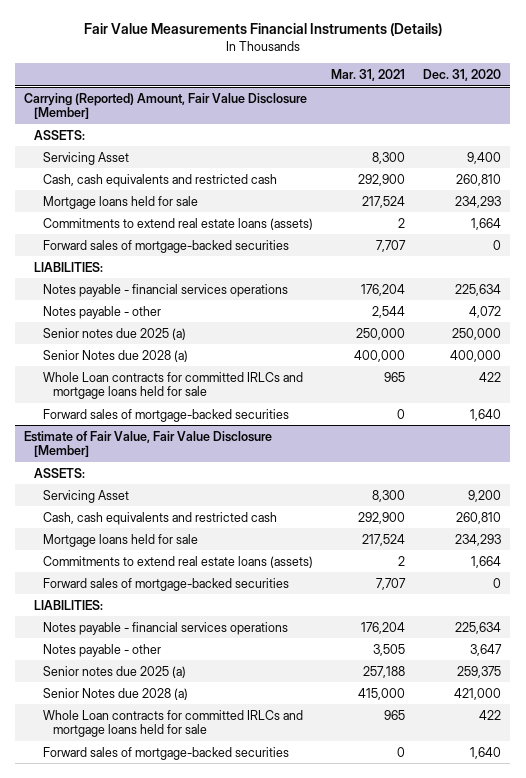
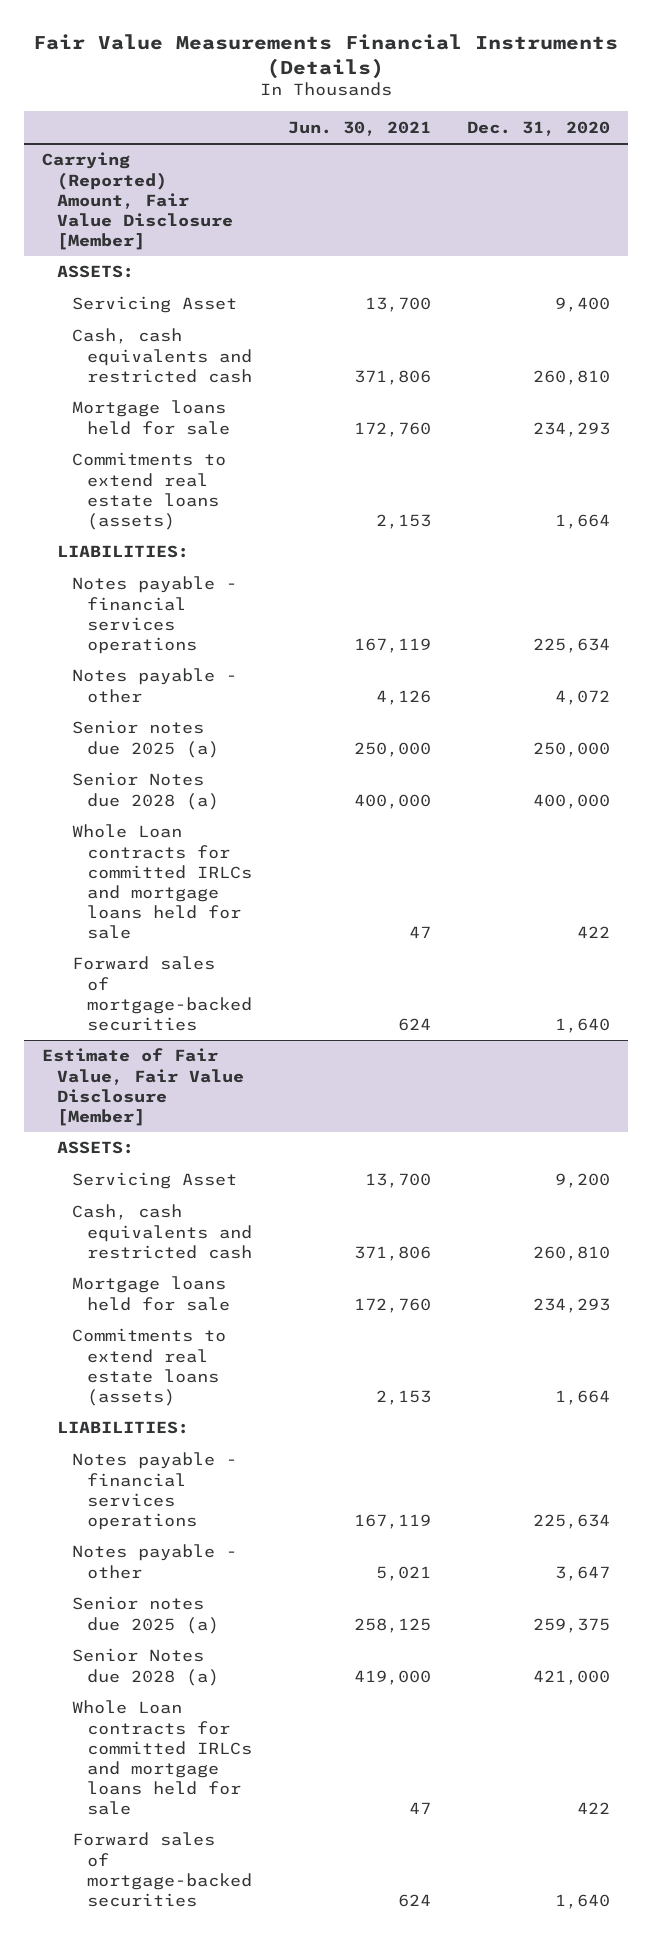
- | Mar. 31, 2021 | Dec. 31, 2020
+ | Jun. 30, 2021 | Dec. 31, 2020
@ Carrying (Reported) Amount, Fair Value Disclosure [Member]
- Forward sales of mortgage-backed securities | 7,707 | 0
@ Estimate of Fair Value, Fair Value Disclosure [Member]
- Forward sales of mortgage-backed securities | 7,707 | 0

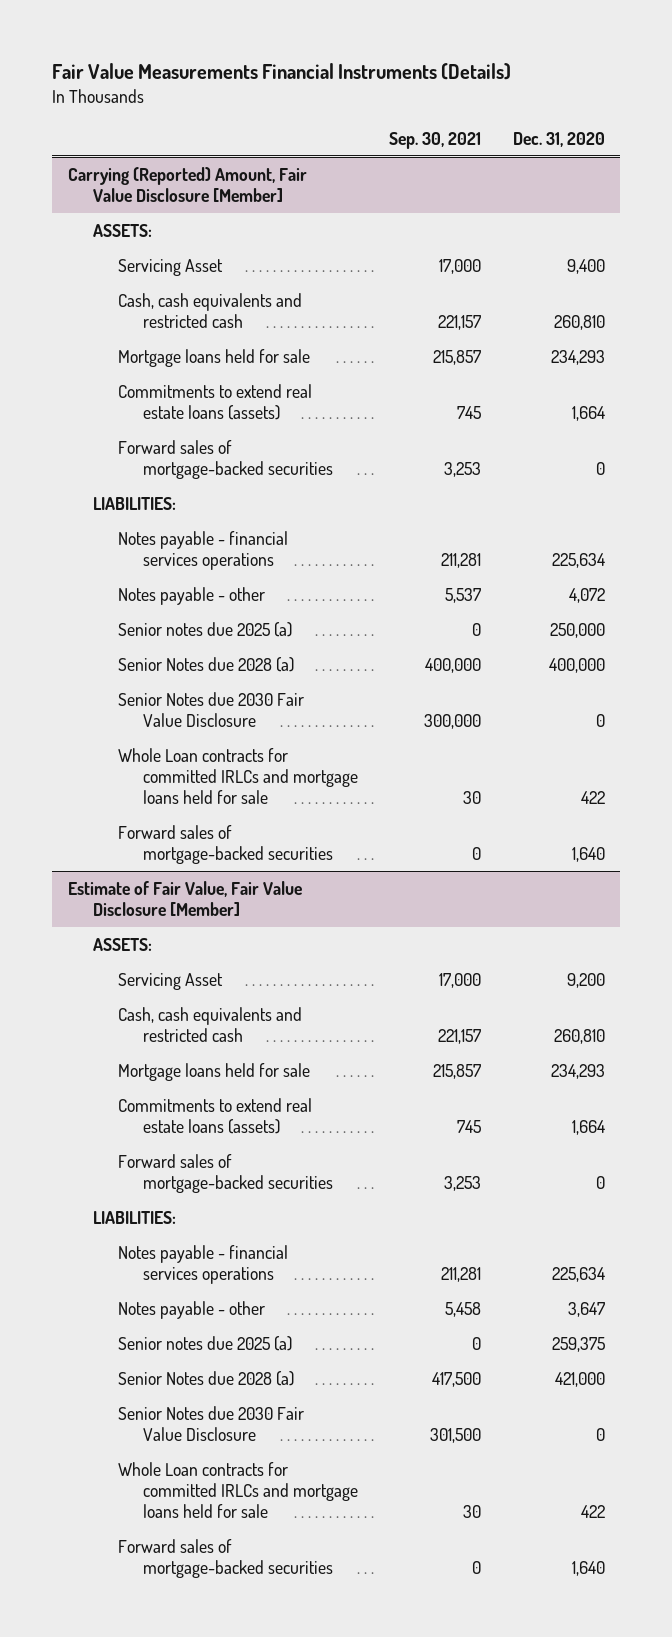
- | Jun. 30, 2021 | Dec. 31, 2020
+ | Sep. 30, 2021 | Dec. 31, 2020
@ Carrying (Reported) Amount, Fair Value Disclosure [Member]
+ Forward sales of mortgage-backed securities | 3,253 | 0
+ Senior Notes due 2030 Fair Value Disclosure | 300,000 | 0
@ Estimate of Fair Value, Fair Value Disclosure [Member]
+ Forward sales of mortgage-backed securities | 3,253 | 0
+ Senior Notes due 2030 Fair Value Disclosure | 301,500 | 0

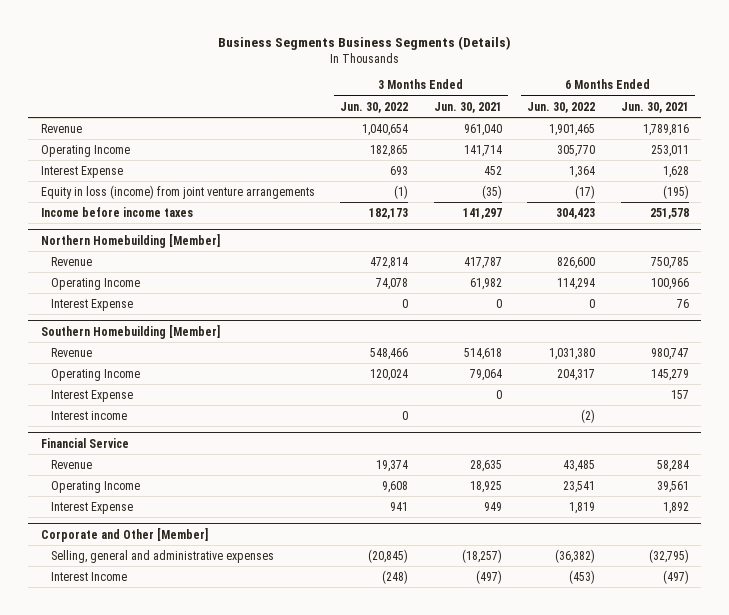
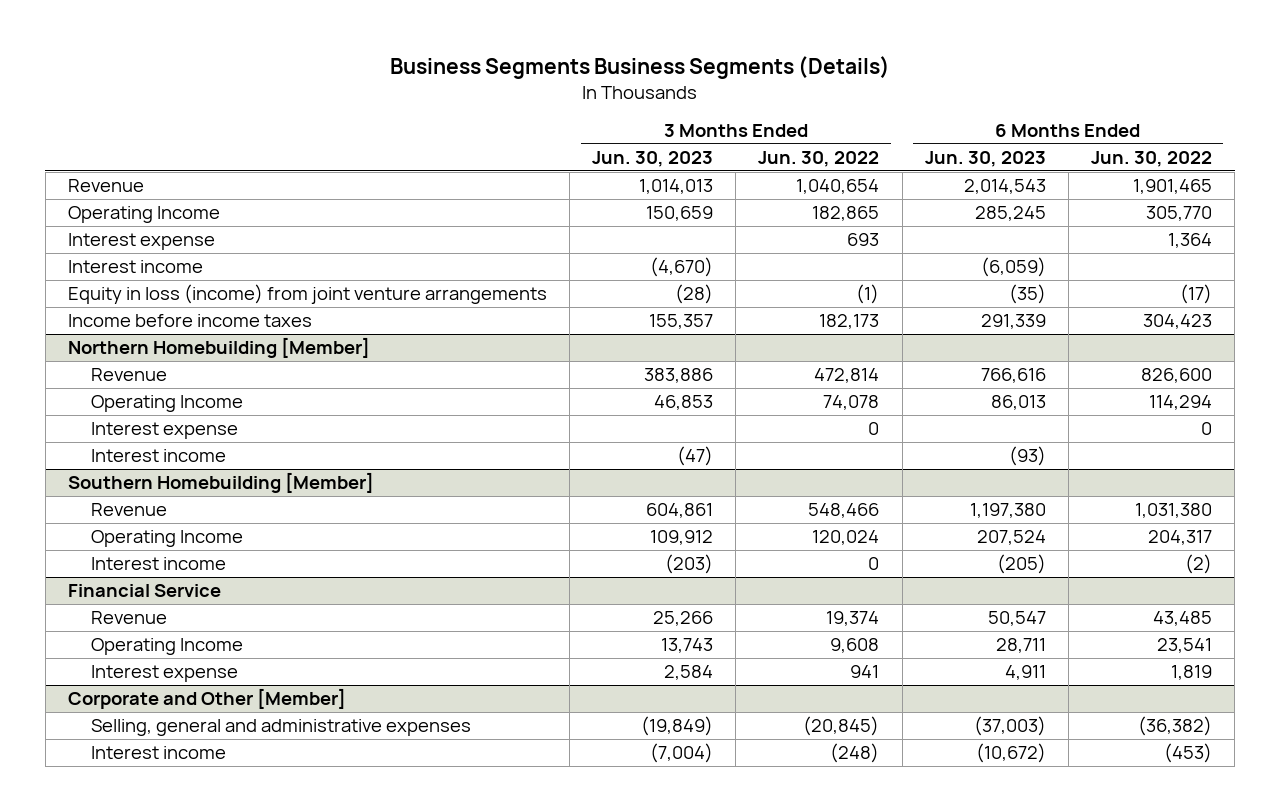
- | 3 Months Ended Jun. 30, 2022 | 3 Months Ended Jun. 30, 2021 | 6 Months Ended Jun. 30, 2022 | 6 Months Ended Jun. 30, 2021
+ | 3 Months Ended Jun. 30, 2023 | 3 Months Ended Jun. 30, 2022 | 6 Months Ended Jun. 30, 2023 | 6 Months Ended Jun. 30, 2022
- Interest Expense | 693 | 452 | 1,364 | 1,628
+ Interest expense | | 693 | | 1,364
+ Interest income | (4,670) | | (6,059) |
@ Northern Homebuilding [Member]
- Interest Expense | 0 | 0 | 0 | 76
+ Interest expense | | 0 | | 0
+ Interest income | (47) | | (93) |
@ Southern Homebuilding [Member]
- Interest Expense | | 0 | | 157
@ Financial Service
- Interest Expense | 941 | 949 | 1,819 | 1,892
+ Interest expense | 2,584 | 941 | 4,911 | 1,819
@ Corporate and Other [Member]
- Interest Income | (248) | (497) | (453) | (497)
+ Interest income | (7,004) | (248) | (10,672) | (453)

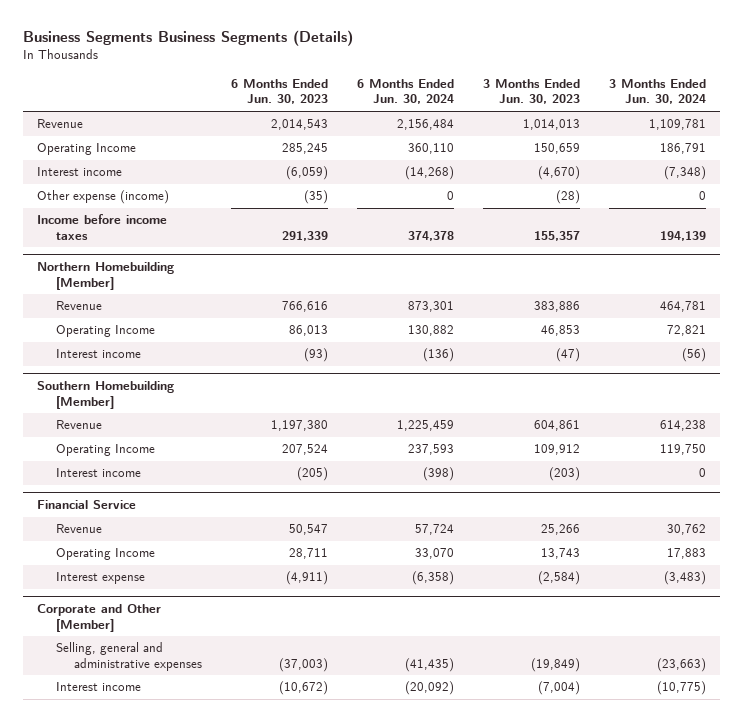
- | 3 Months Ended Jun. 30, 2023 | 3 Months Ended Jun. 30, 2022 | 6 Months Ended Jun. 30, 2023 | 6 Months Ended Jun. 30, 2022
+ | 6 Months Ended Jun. 30, 2023 | 6 Months Ended Jun. 30, 2024 | 3 Months Ended Jun. 30, 2023 | 3 Months Ended Jun. 30, 2024
- Interest expense | | 693 | | 1,364
- Equity in loss (income) from joint venture arrangements | (28) | (1) | (35) | (17)
+ Other expense (income) | (35) | 0 | (28) | 0
@ Northern Homebuilding [Member]
- Interest expense | | 0 | | 0
@ Financial Service
- Interest expense | 2,584 | 941 | 4,911 | 1,819
+ Interest expense | (4,911) | (6,358) | (2,584) | (3,483)

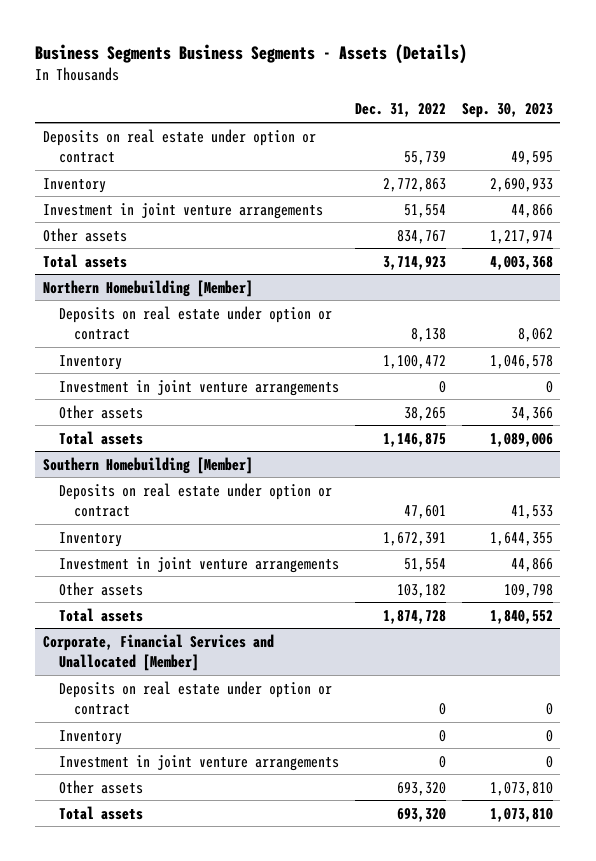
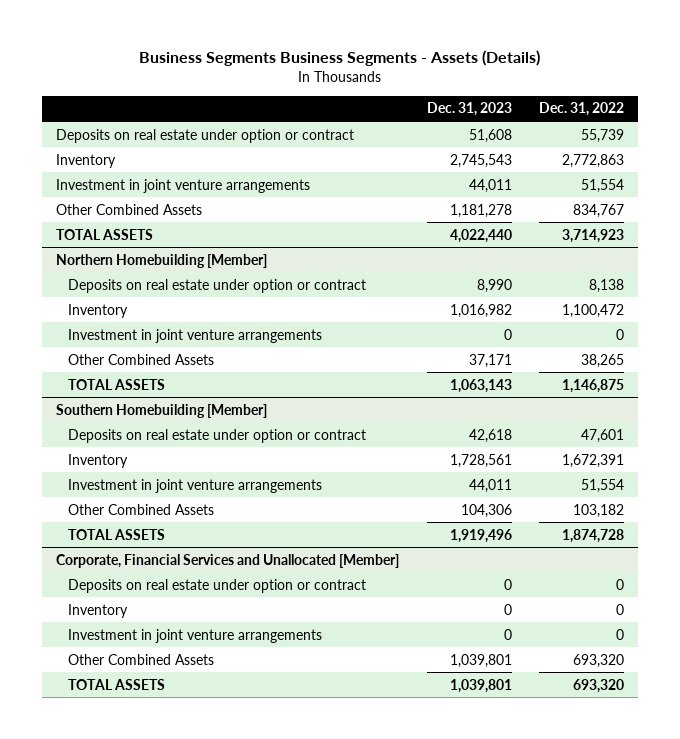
- | Dec. 31, 2022 | Sep. 30, 2023
+ | Dec. 31, 2023 | Dec. 31, 2022
- Other assets | 834,767 | 1,217,974
- Total assets | 3,714,923 | 4,003,368
+ Other Combined Assets | 1,181,278 | 834,767
+ TOTAL ASSETS | 4,022,440 | 3,714,923
@ Northern Homebuilding [Member]
- Other assets | 38,265 | 34,366
- Total assets | 1,146,875 | 1,089,006
+ Other Combined Assets | 37,171 | 38,265
+ TOTAL ASSETS | 1,063,143 | 1,146,875
@ Southern Homebuilding [Member]
- Other assets | 103,182 | 109,798
- Total assets | 1,874,728 | 1,840,552
+ Other Combined Assets | 104,306 | 103,182
+ TOTAL ASSETS | 1,919,496 | 1,874,728
@ Corporate, Financial Services and Unallocated [Member]
- Other assets | 693,320 | 1,073,810
- Total assets | 693,320 | 1,073,810
+ Other Combined Assets | 1,039,801 | 693,320
+ TOTAL ASSETS | 1,039,801 | 693,320

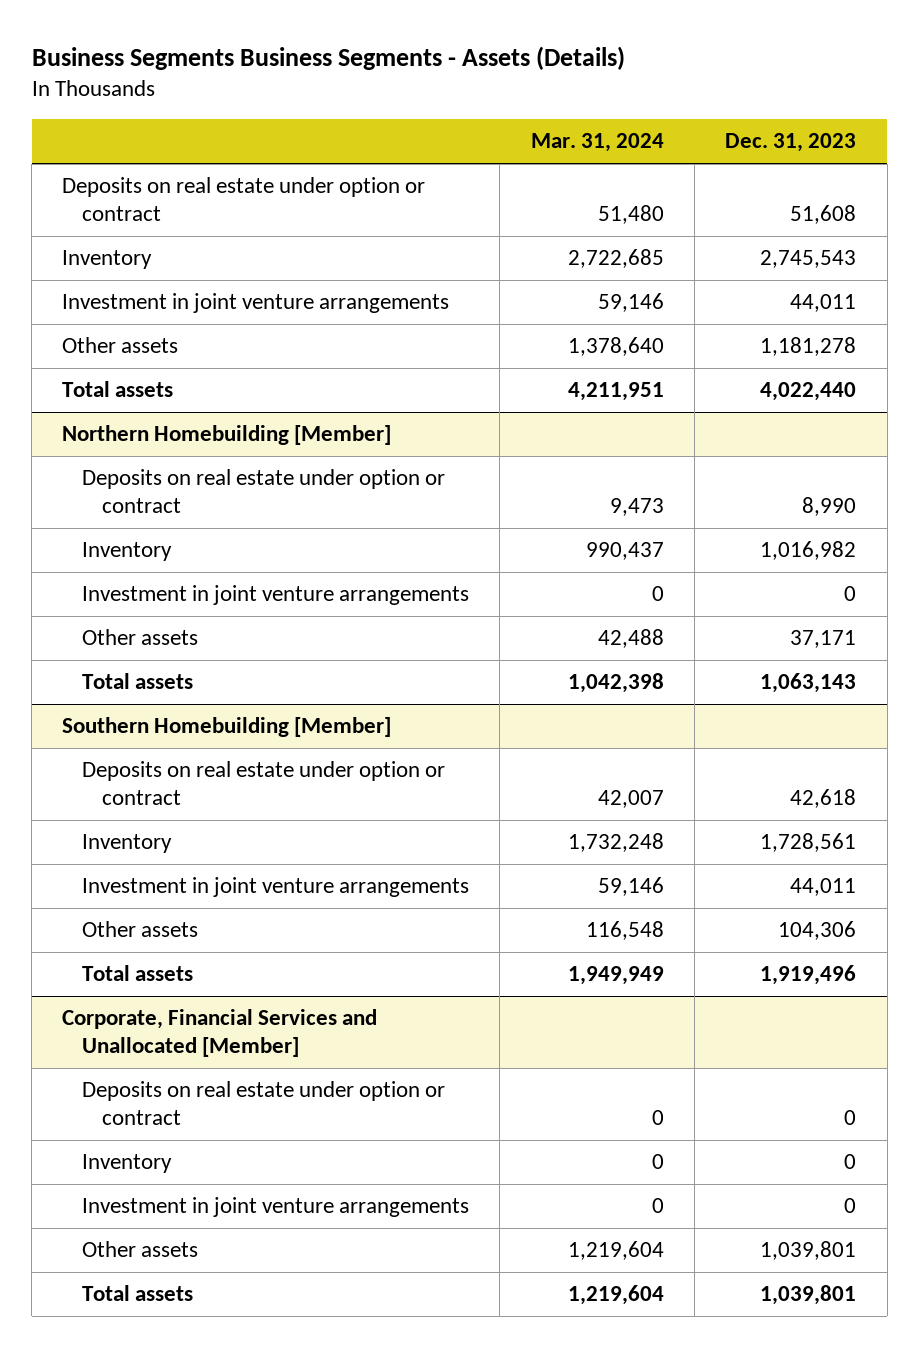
- | Dec. 31, 2023 | Dec. 31, 2022
+ | Mar. 31, 2024 | Dec. 31, 2023
- Other Combined Assets | 1,181,278 | 834,767
- TOTAL ASSETS | 4,022,440 | 3,714,923
+ Other assets | 1,378,640 | 1,181,278
+ Total assets | 4,211,951 | 4,022,440
@ Northern Homebuilding [Member]
- Other Combined Assets | 37,171 | 38,265
- TOTAL ASSETS | 1,063,143 | 1,146,875
+ Other assets | 42,488 | 37,171
+ Total assets | 1,042,398 | 1,063,143
@ Southern Homebuilding [Member]
- Other Combined Assets | 104,306 | 103,182
- TOTAL ASSETS | 1,919,496 | 1,874,728
+ Other assets | 116,548 | 104,306
+ Total assets | 1,949,949 | 1,919,496
@ Corporate, Financial Services and Unallocated [Member]
- Other Combined Assets | 1,039,801 | 693,320
- TOTAL ASSETS | 1,039,801 | 693,320
+ Other assets | 1,219,604 | 1,039,801
+ Total assets | 1,219,604 | 1,039,801

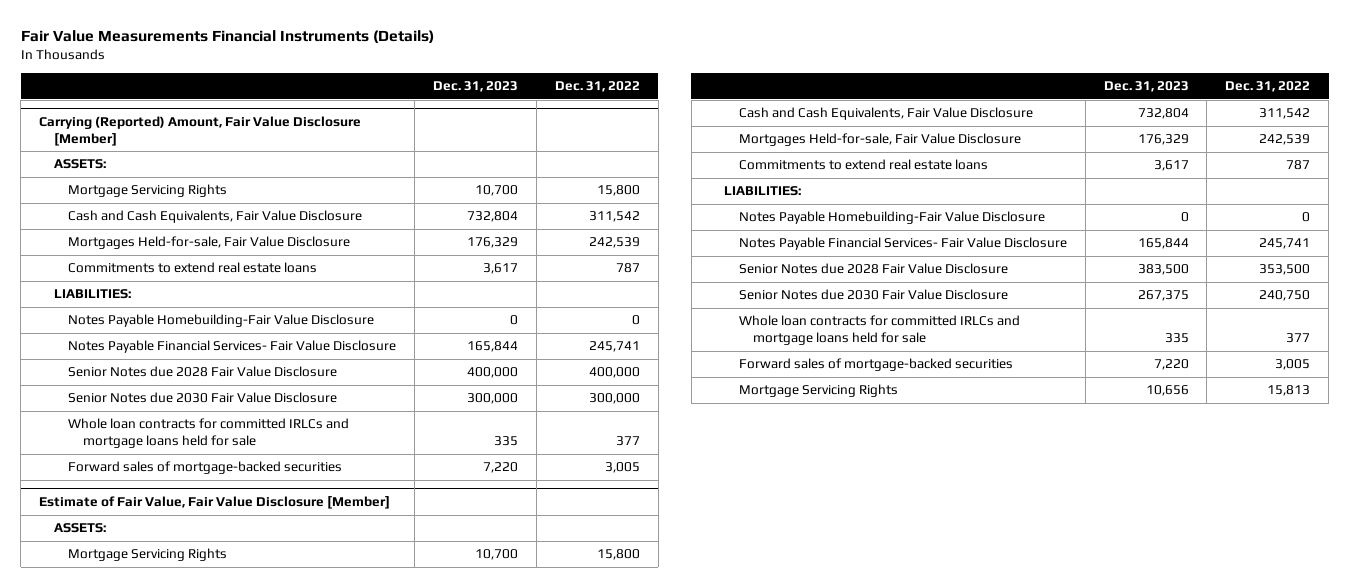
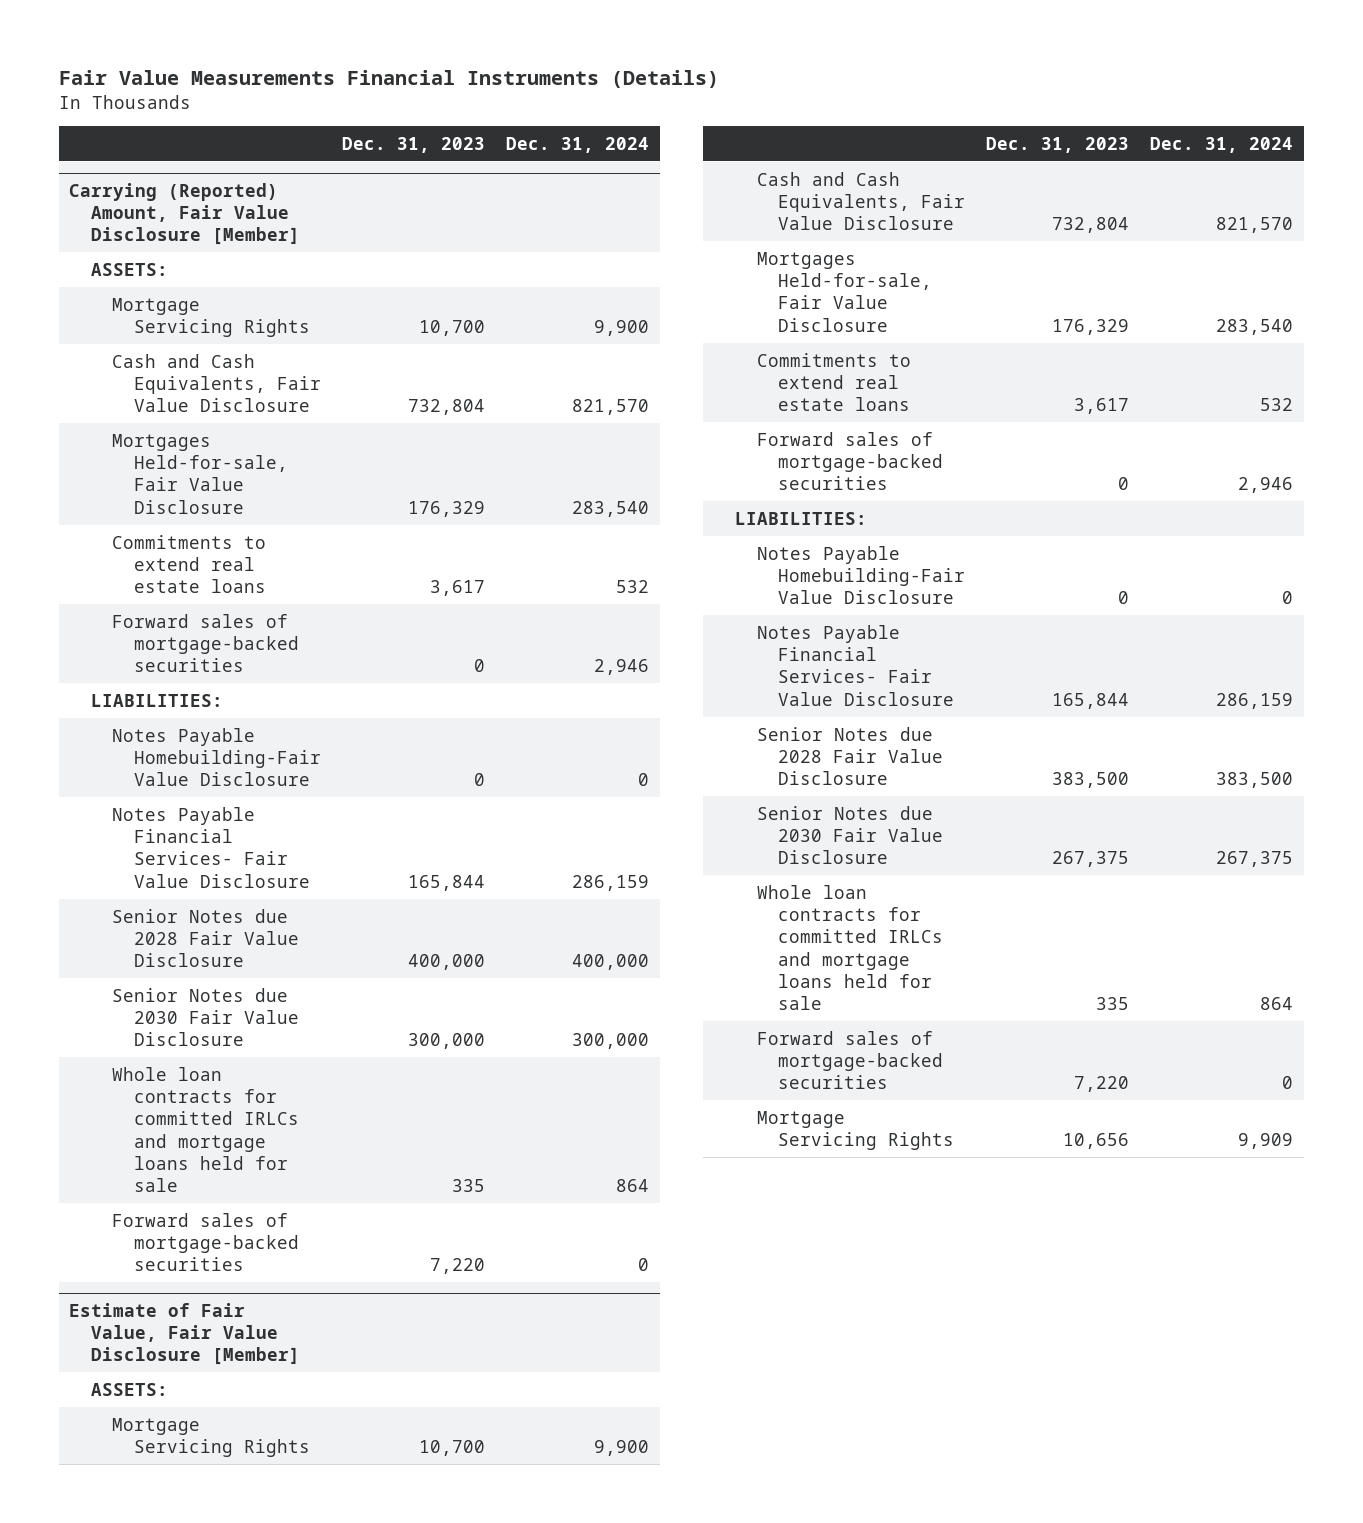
- | Dec. 31, 2023 | Dec. 31, 2022
+ | Dec. 31, 2023 | Dec. 31, 2024
@ Carrying (Reported) Amount, Fair Value Disclosure [Member]
+ Forward sales of mortgage-backed securities | 0 | 2,946
@ Estimate of Fair Value, Fair Value Disclosure [Member]
+ Forward sales of mortgage-backed securities | 0 | 2,946

